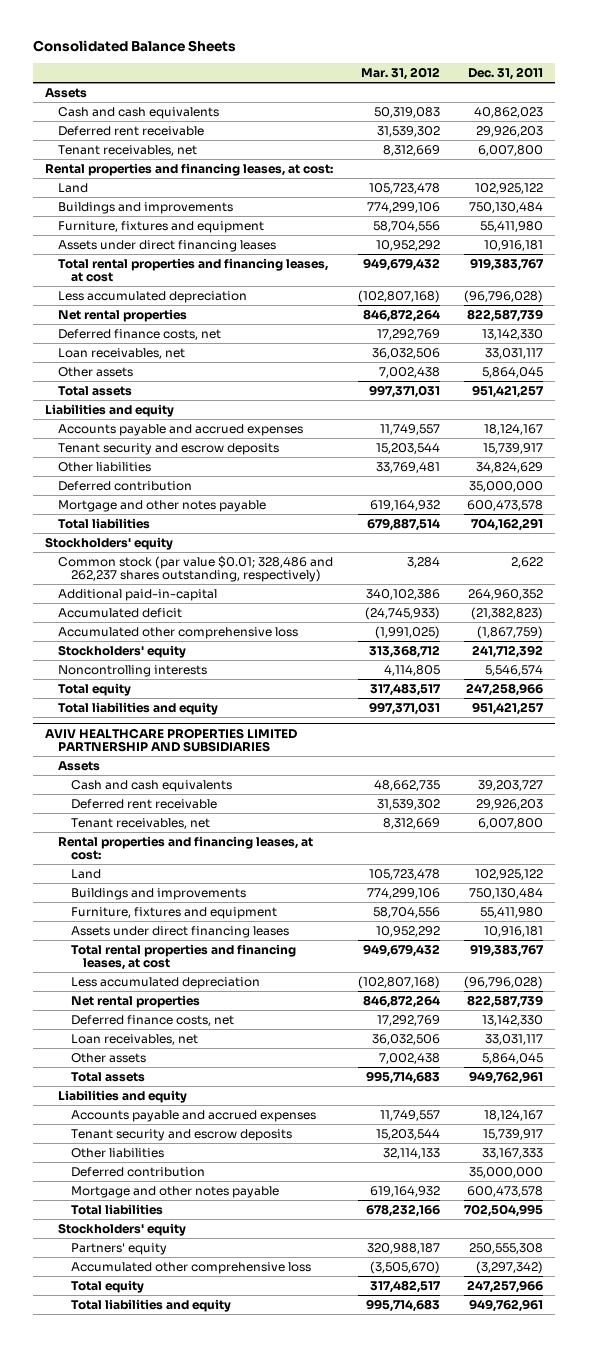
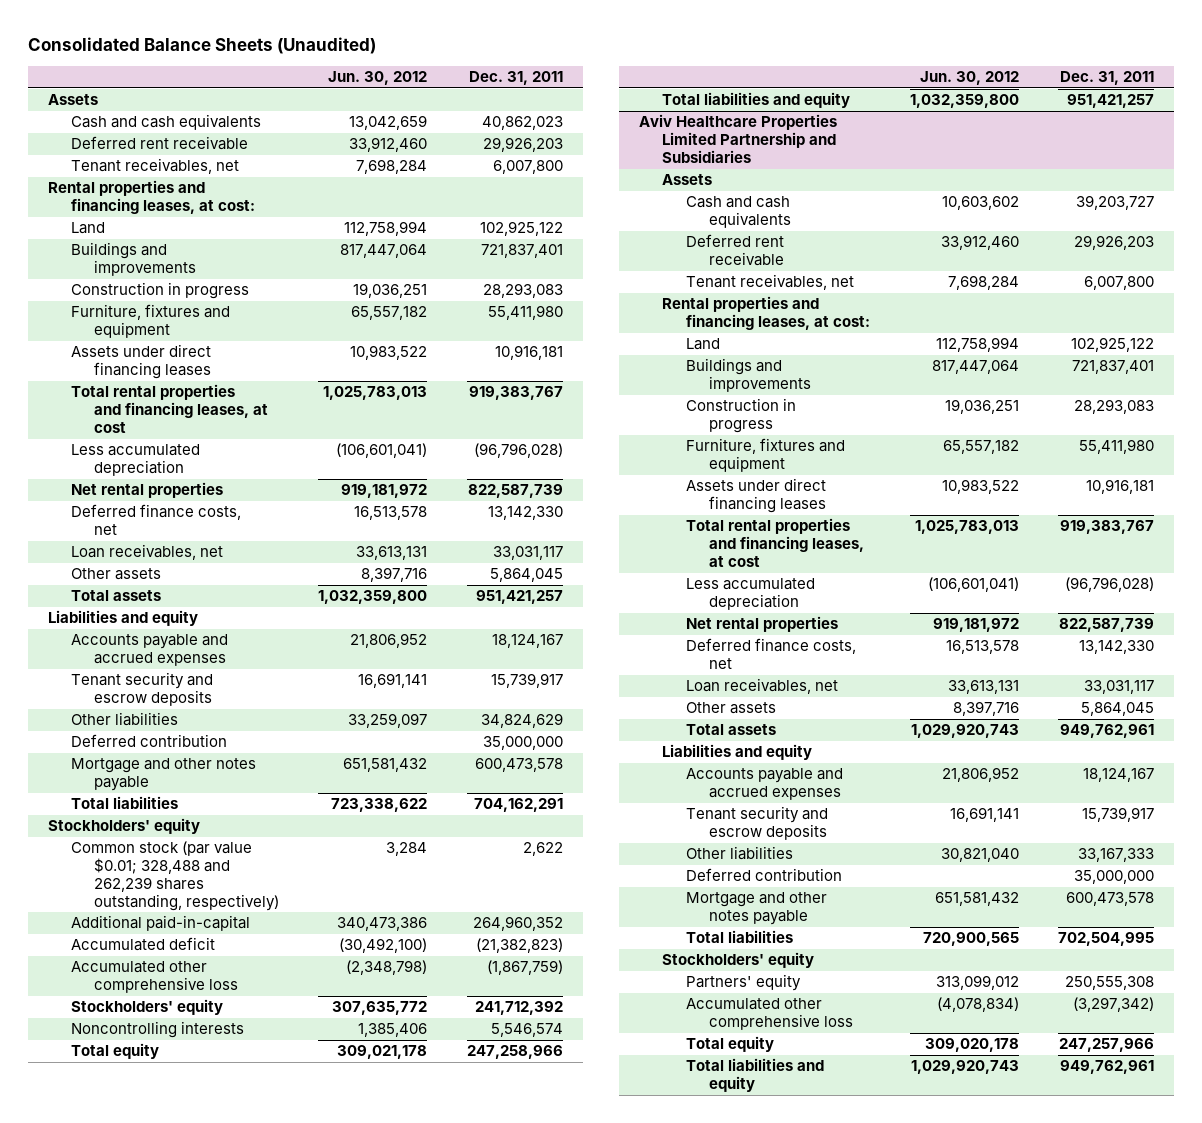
- Consolidated Balance Sheets
+ Consolidated Balance Sheets (Unaudited)
- | Mar. 31, 2012 | Dec. 31, 2011
+ | Jun. 30, 2012 | Dec. 31, 2011
- Buildings and improvements | 774,299,106 | 750,130,484
+ Buildings and improvements | 817,447,064 | 721,837,401
+ Construction in progress | 19,036,251 | 28,293,083
- Common stock (par value $0.01; 328,486 and 262,237 shares outstanding, respectively) | 3,284 | 2,622
+ Common stock (par value $0.01; 328,488 and 262,239 shares outstanding, respectively) | 3,284 | 2,622
- AVIV HEALTHCARE PROPERTIES LIMITED PARTNERSHIP AND SUBSIDIARIES
+ Aviv Healthcare Properties Limited Partnership and Subsidiaries
- Buildings and improvements | 774,299,106 | 750,130,484
+ Buildings and improvements | 817,447,064 | 721,837,401
+ Construction in progress | 19,036,251 | 28,293,083

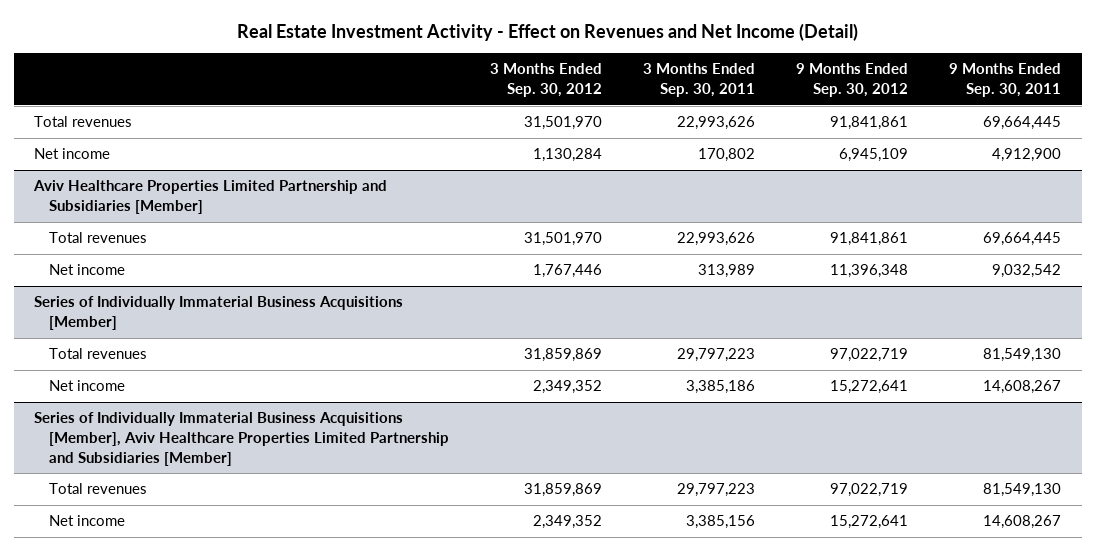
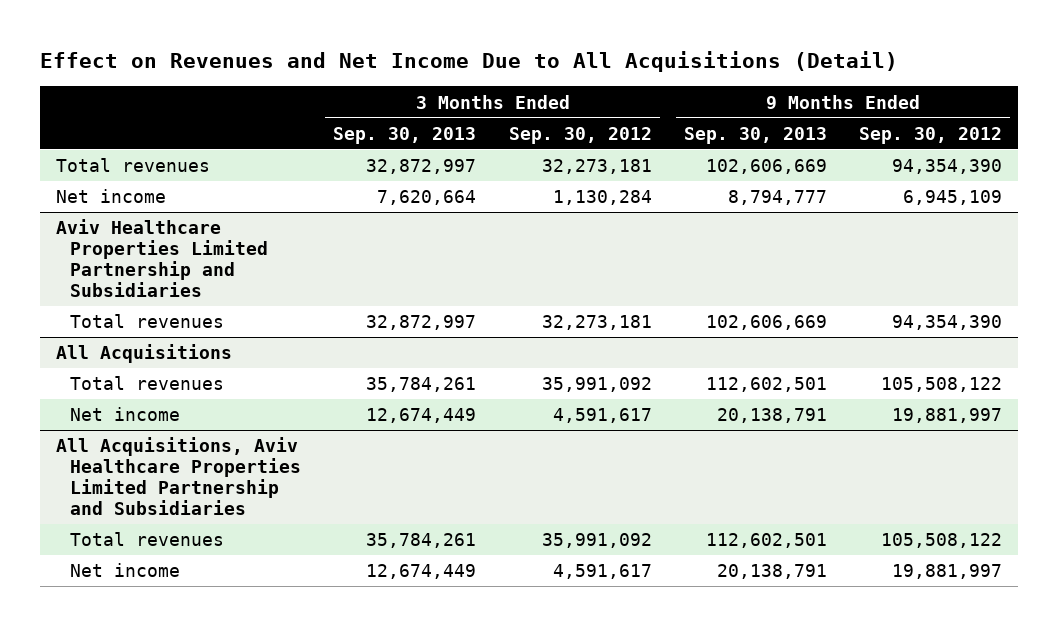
- Real Estate Investment Activity - Effect on Revenues and Net Income (Detail)
+ Effect on Revenues and Net Income Due to All Acquisitions (Detail)
- | 3 Months Ended Sep. 30, 2012 | 3 Months Ended Sep. 30, 2011 | 9 Months Ended Sep. 30, 2012 | 9 Months Ended Sep. 30, 2011
+ | 3 Months Ended Sep. 30, 2013 | 3 Months Ended Sep. 30, 2012 | 9 Months Ended Sep. 30, 2013 | 9 Months Ended Sep. 30, 2012
- Total revenues | 31,501,970 | 22,993,626 | 91,841,861 | 69,664,445
+ Total revenues | 32,872,997 | 32,273,181 | 102,606,669 | 94,354,390
- Aviv Healthcare Properties Limited Partnership and Subsidiaries [Member]
- Total revenues | 31,501,970 | 22,993,626 | 91,841,861 | 69,664,445
- Net income | 1,767,446 | 313,989 | 11,396,348 | 9,032,542
- Series of Individually Immaterial Business Acquisitions [Member]
- Total revenues | 31,859,869 | 29,797,223 | 97,022,719 | 81,549,130
- Net income | 2,349,352 | 3,385,186 | 15,272,641 | 14,608,267
- Series of Individually Immaterial Business Acquisitions [Member], Aviv Healthcare Properties Limited Partnership and Subsidiaries [Member]
- Total revenues | 31,859,869 | 29,797,223 | 97,022,719 | 81,549,130
- Net income | 2,349,352 | 3,385,156 | 15,272,641 | 14,608,267
+ Aviv Healthcare Properties Limited Partnership and Subsidiaries
+ Total revenues | 32,872,997 | 32,273,181 | 102,606,669 | 94,354,390
+ All Acquisitions
+ Total revenues | 35,784,261 | 35,991,092 | 112,602,501 | 105,508,122
+ Net income | 12,674,449 | 4,591,617 | 20,138,791 | 19,881,997
+ All Acquisitions, Aviv Healthcare Properties Limited Partnership and Subsidiaries
+ Total revenues | 35,784,261 | 35,991,092 | 112,602,501 | 105,508,122
+ Net income | 12,674,449 | 4,591,617 | 20,138,791 | 19,881,997

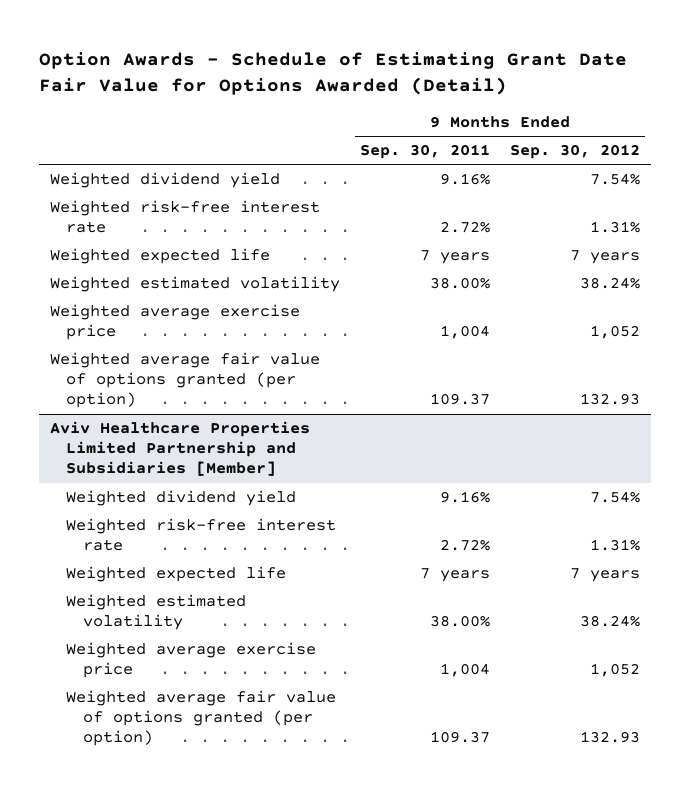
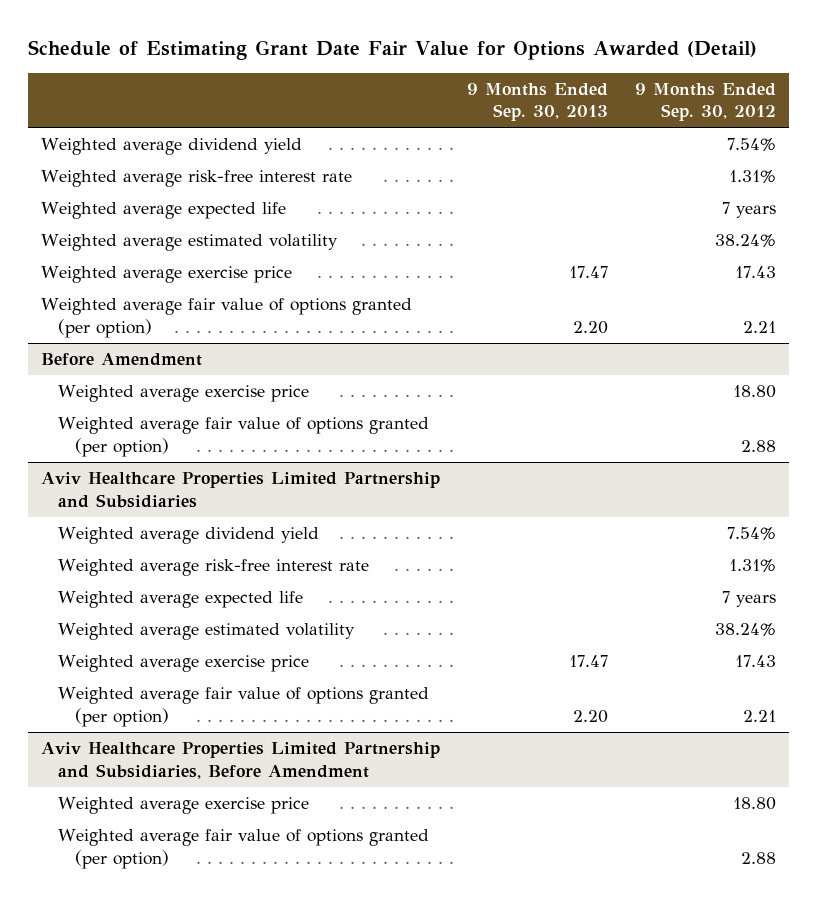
- Option Awards - Schedule of Estimating Grant Date Fair Value for Options Awarded (Detail)
+ Schedule of Estimating Grant Date Fair Value for Options Awarded (Detail)
- | 9 Months Ended Sep. 30, 2011 | 9 Months Ended Sep. 30, 2012
+ | 9 Months Ended Sep. 30, 2013 | 9 Months Ended Sep. 30, 2012
- Weighted dividend yield | 9.16% | 7.54%
- Weighted risk-free interest rate | 2.72% | 1.31%
- Weighted expected life | 7 years | 7 years
- Weighted estimated volatility | 38.00% | 38.24%
- Weighted average exercise price | 1,004 | 1,052
- Weighted average fair value of options granted (per option) | 109.37 | 132.93
- Aviv Healthcare Properties Limited Partnership and Subsidiaries [Member]
- Weighted dividend yield | 9.16% | 7.54%
- Weighted risk-free interest rate | 2.72% | 1.31%
- Weighted expected life | 7 years | 7 years
- Weighted estimated volatility | 38.00% | 38.24%
- Weighted average exercise price | 1,004 | 1,052
- Weighted average fair value of options granted (per option) | 109.37 | 132.93
+ Weighted average dividend yield | | 7.54%
+ Weighted average risk-free interest rate | | 1.31%
+ Weighted average expected life | | 7 years
+ Weighted average estimated volatility | | 38.24%
+ Weighted average exercise price | 17.47 | 17.43
+ Weighted average fair value of options granted (per option) | 2.20 | 2.21
+ Before Amendment
+ Weighted average exercise price | | 18.80
+ Weighted average fair value of options granted (per option) | | 2.88
+ Aviv Healthcare Properties Limited Partnership and Subsidiaries
+ Weighted average dividend yield | | 7.54%
+ Weighted average risk-free interest rate | | 1.31%
+ Weighted average expected life | | 7 years
+ Weighted average estimated volatility | | 38.24%
+ Weighted average exercise price | 17.47 | 17.43
+ Weighted average fair value of options granted (per option) | 2.20 | 2.21
+ Aviv Healthcare Properties Limited Partnership and Subsidiaries, Before Amendment
+ Weighted average exercise price | | 18.80
+ Weighted average fair value of options granted (per option) | | 2.88

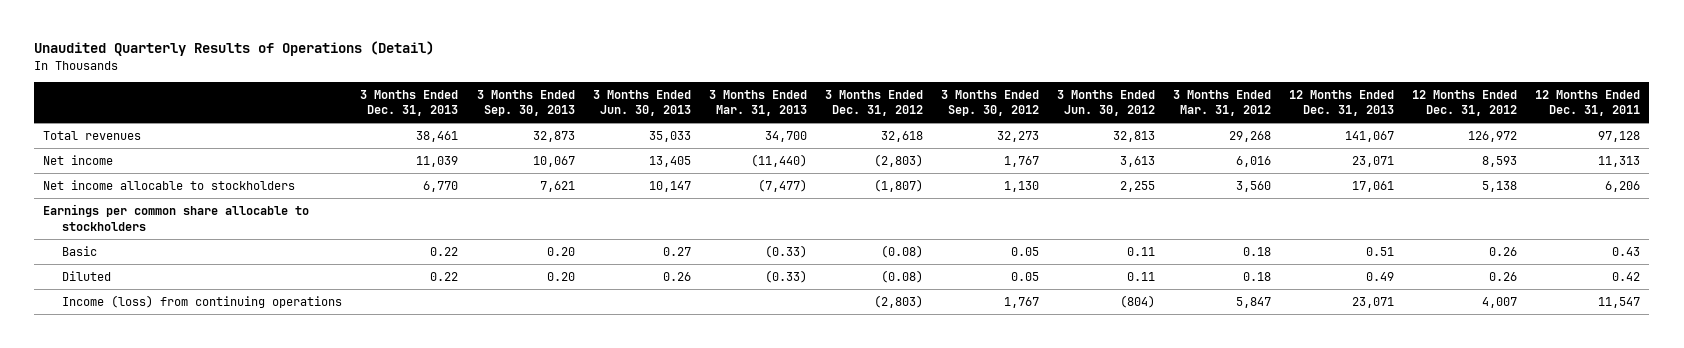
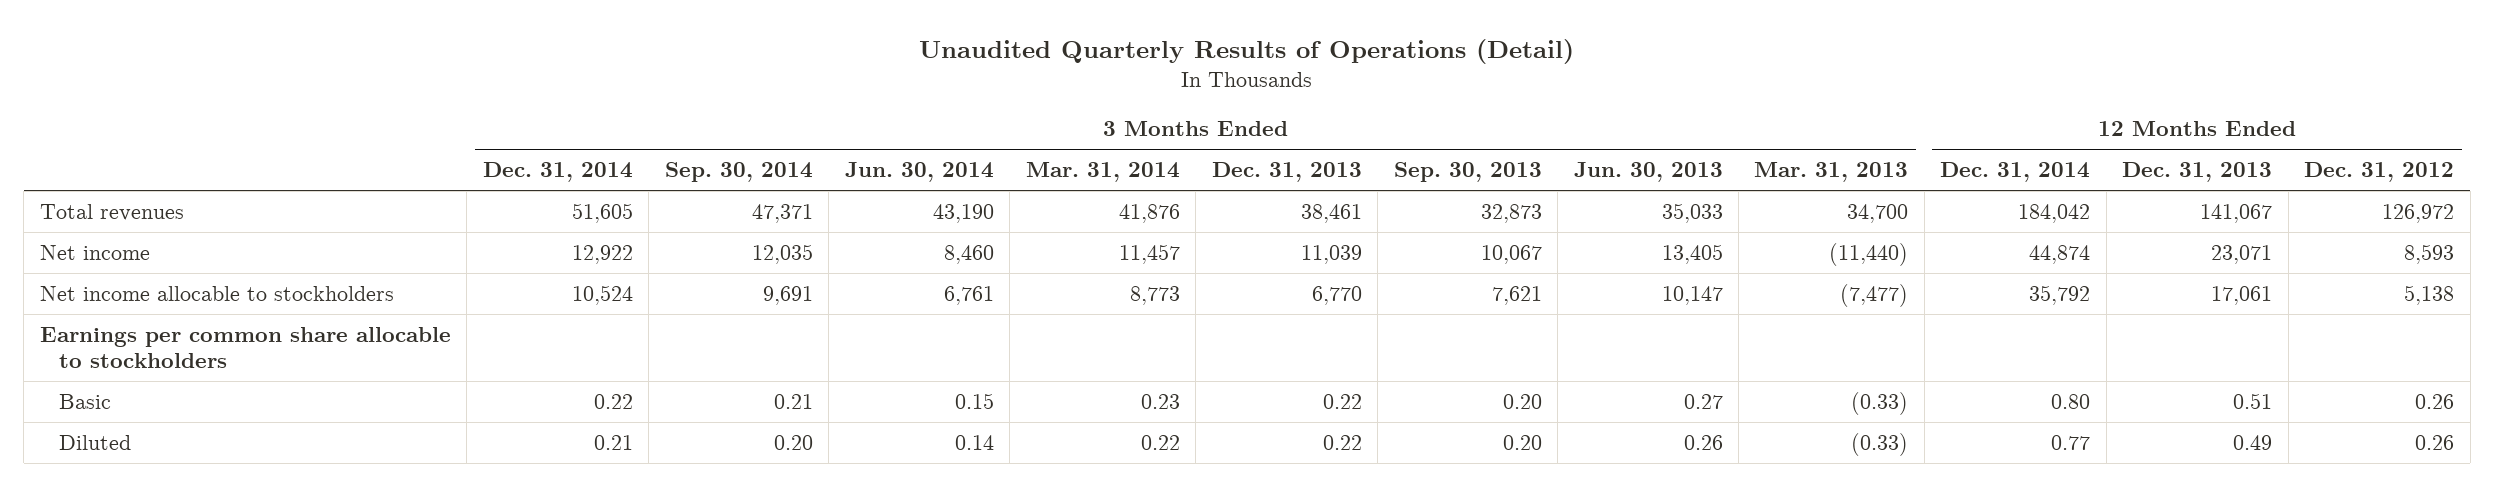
- | 3 Months Ended Dec. 31, 2013 | 3 Months Ended Sep. 30, 2013 | 3 Months Ended Jun. 30, 2013 | 3 Months Ended Mar. 31, 2013 | 3 Months Ended Dec. 31, 2012 | 3 Months Ended Sep. 30, 2012 | 3 Months Ended Jun. 30, 2012 | 3 Months Ended Mar. 31, 2012 | 12 Months Ended Dec. 31, 2013 | 12 Months Ended Dec. 31, 2012 | 12 Months Ended Dec. 31, 2011
+ | 3 Months Ended Dec. 31, 2014 | 3 Months Ended Sep. 30, 2014 | 3 Months Ended Jun. 30, 2014 | 3 Months Ended Mar. 31, 2014 | 3 Months Ended Dec. 31, 2013 | 3 Months Ended Sep. 30, 2013 | 3 Months Ended Jun. 30, 2013 | 3 Months Ended Mar. 31, 2013 | 12 Months Ended Dec. 31, 2014 | 12 Months Ended Dec. 31, 2013 | 12 Months Ended Dec. 31, 2012
- Income (loss) from continuing operations | | | | | (2,803) | 1,767 | (804) | 5,847 | 23,071 | 4,007 | 11,547

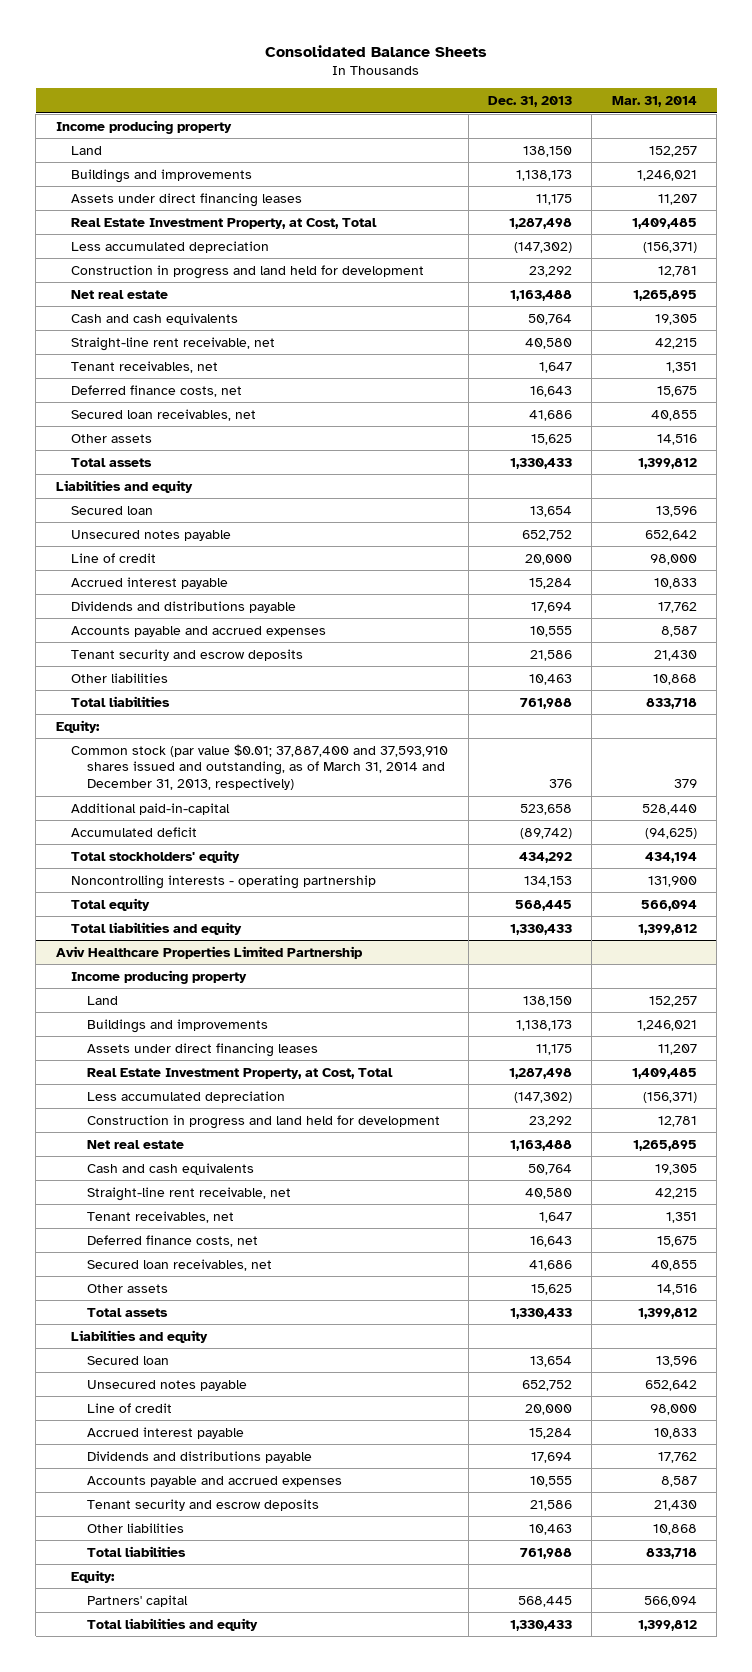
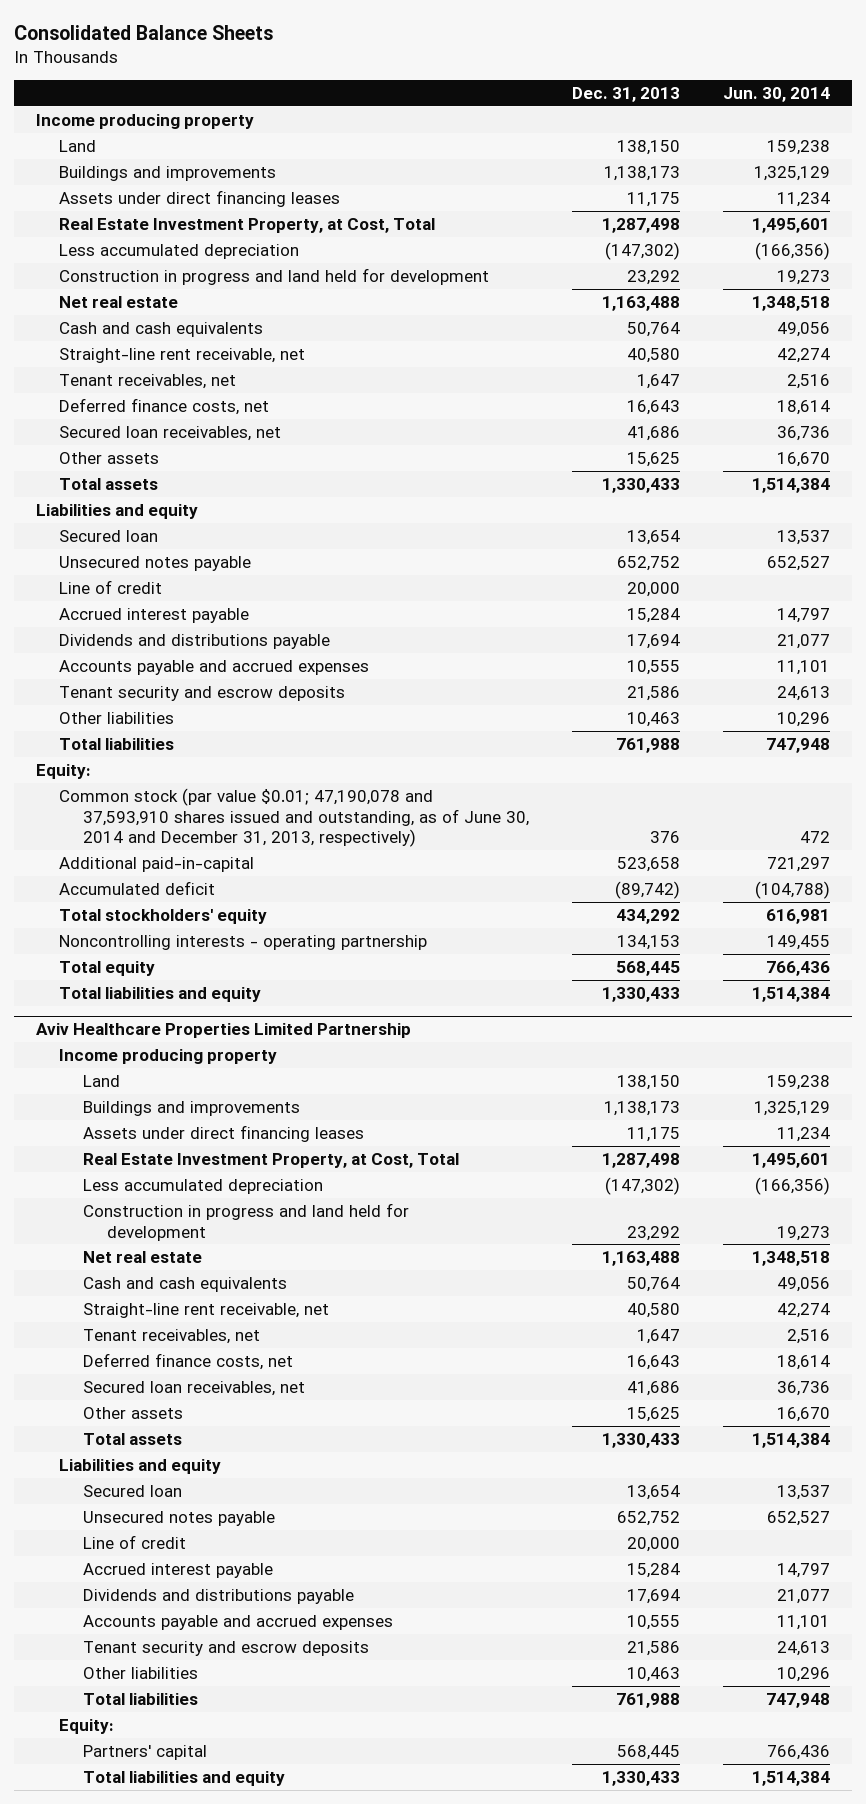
- | Dec. 31, 2013 | Mar. 31, 2014
+ | Dec. 31, 2013 | Jun. 30, 2014
- Common stock (par value $0.01; 37,887,400 and 37,593,910 shares issued and outstanding, as of March 31, 2014 and December 31, 2013, respectively) | 376 | 379
+ Common stock (par value $0.01; 47,190,078 and 37,593,910 shares issued and outstanding, as of June 30, 2014 and December 31, 2013, respectively) | 376 | 472

